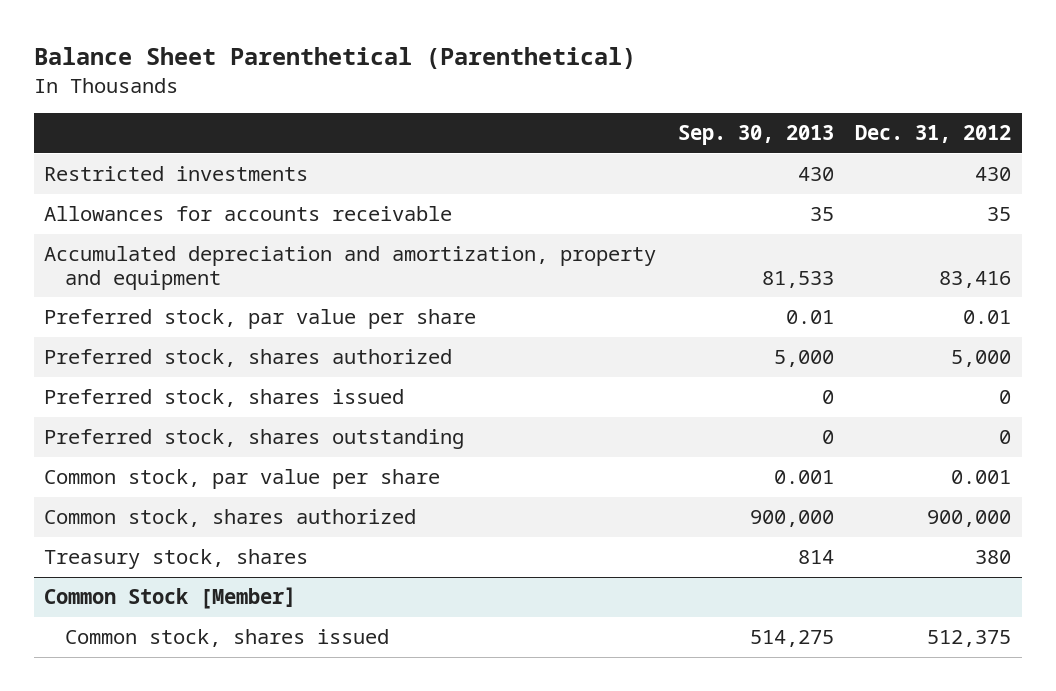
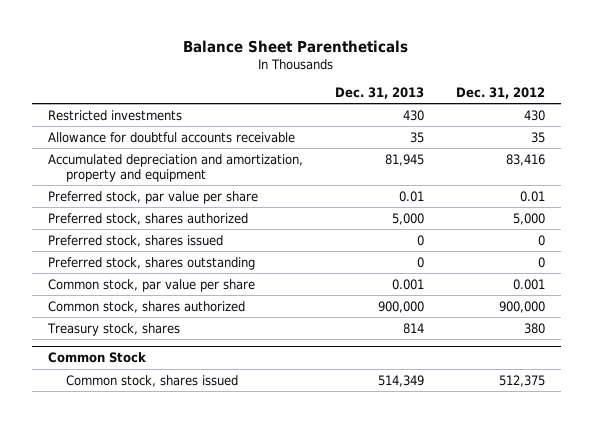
- Balance Sheet Parenthetical (Parenthetical)
+ Balance Sheet Parentheticals
- | Sep. 30, 2013 | Dec. 31, 2012
+ | Dec. 31, 2013 | Dec. 31, 2012
- Allowances for accounts receivable | 35 | 35
+ Allowance for doubtful accounts receivable | 35 | 35
- Common Stock [Member]
+ Common Stock

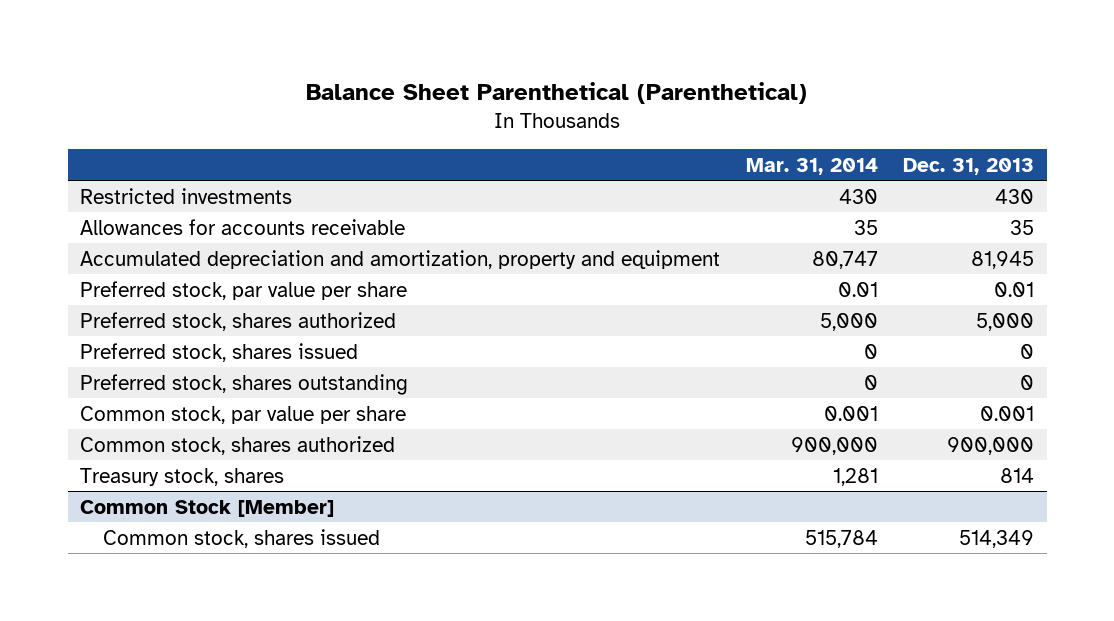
- Balance Sheet Parentheticals
+ Balance Sheet Parenthetical (Parenthetical)
- | Dec. 31, 2013 | Dec. 31, 2012
+ | Mar. 31, 2014 | Dec. 31, 2013
- Allowance for doubtful accounts receivable | 35 | 35
+ Allowances for accounts receivable | 35 | 35
- Common Stock
+ Common Stock [Member]

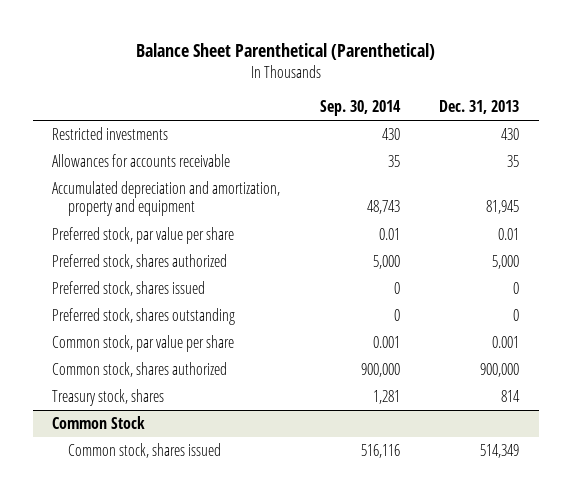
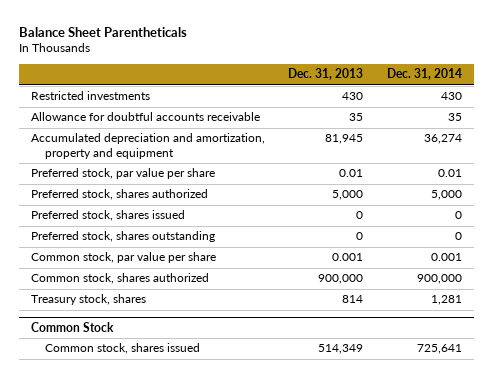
- Balance Sheet Parenthetical (Parenthetical)
+ Balance Sheet Parentheticals
- | Sep. 30, 2014 | Dec. 31, 2013
+ | Dec. 31, 2013 | Dec. 31, 2014
- Allowances for accounts receivable | 35 | 35
+ Allowance for doubtful accounts receivable | 35 | 35

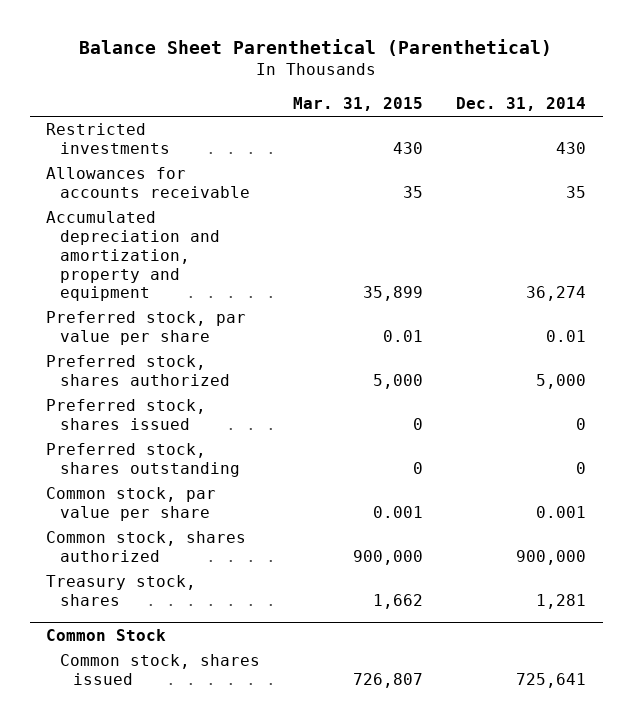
- Balance Sheet Parentheticals
+ Balance Sheet Parenthetical (Parenthetical)
- | Dec. 31, 2013 | Dec. 31, 2014
+ | Mar. 31, 2015 | Dec. 31, 2014
- Allowance for doubtful accounts receivable | 35 | 35
+ Allowances for accounts receivable | 35 | 35

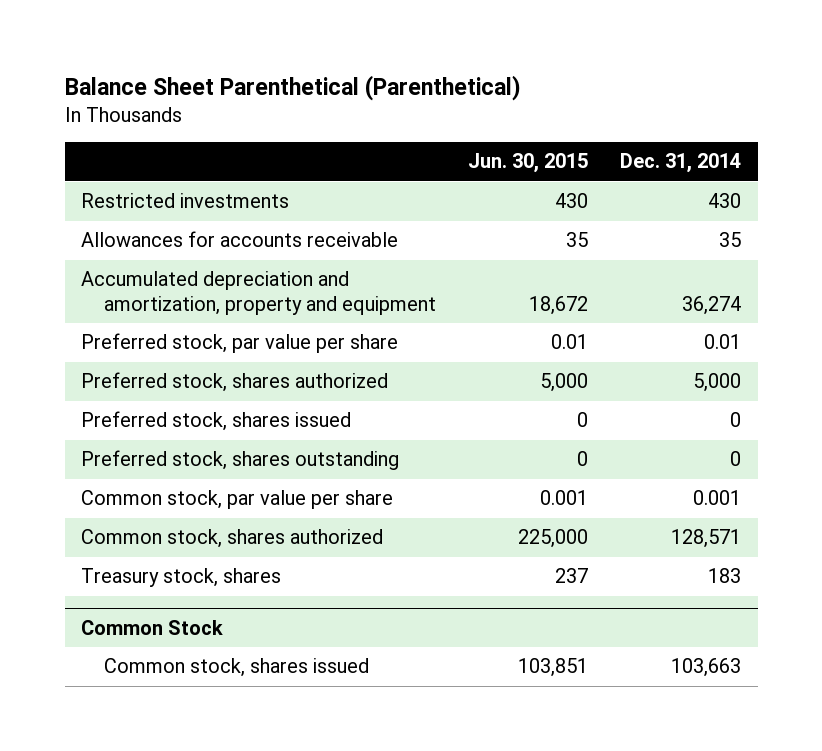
- | Mar. 31, 2015 | Dec. 31, 2014
+ | Jun. 30, 2015 | Dec. 31, 2014
- Common stock, shares authorized | 900,000 | 900,000
- Treasury stock, shares | 1,662 | 1,281
+ Common stock, shares authorized | 225,000 | 128,571
+ Treasury stock, shares | 237 | 183
@ Common Stock
- Common stock, shares issued | 726,807 | 725,641
+ Common stock, shares issued | 103,851 | 103,663

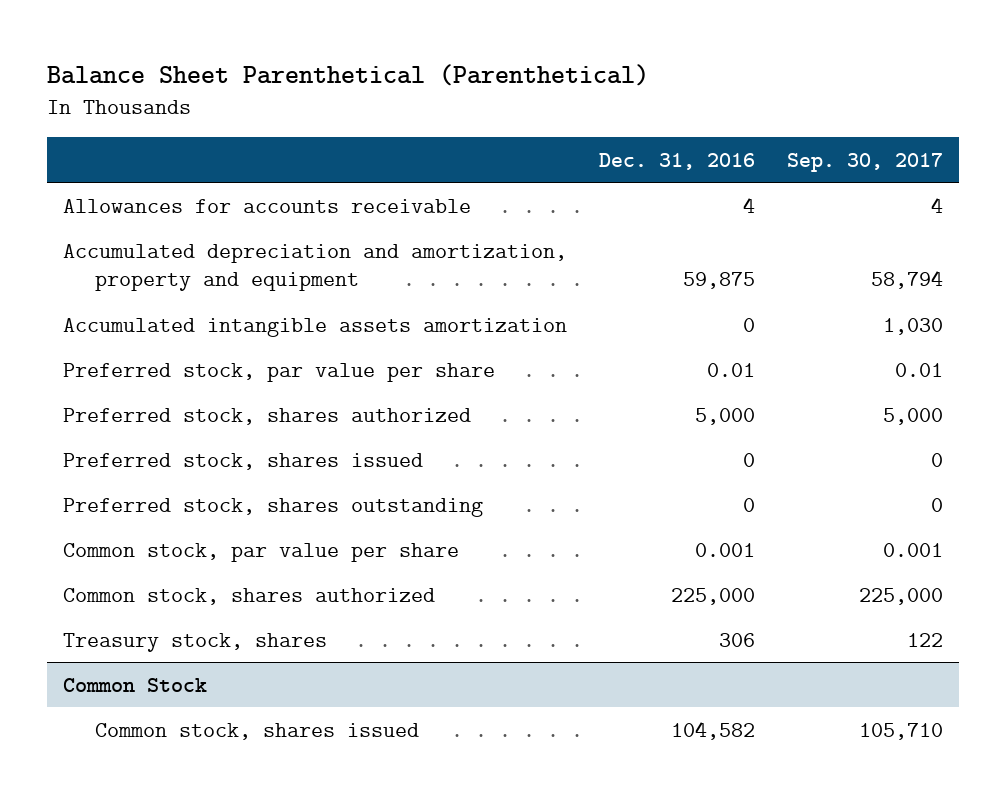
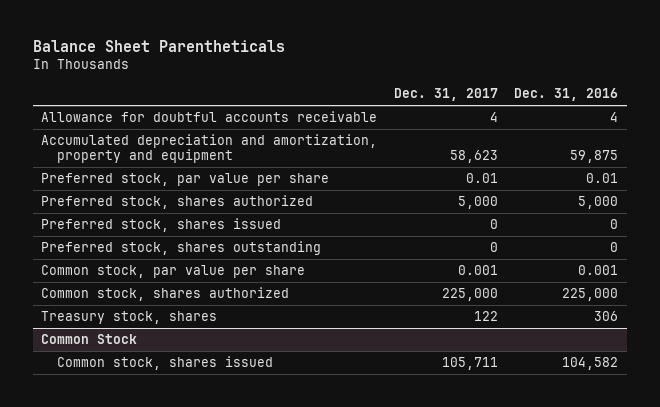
- Balance Sheet Parenthetical (Parenthetical)
+ Balance Sheet Parentheticals
- | Dec. 31, 2016 | Sep. 30, 2017
+ | Dec. 31, 2017 | Dec. 31, 2016
- Allowances for accounts receivable | 4 | 4
+ Allowance for doubtful accounts receivable | 4 | 4
- Accumulated intangible assets amortization | 0 | 1,030

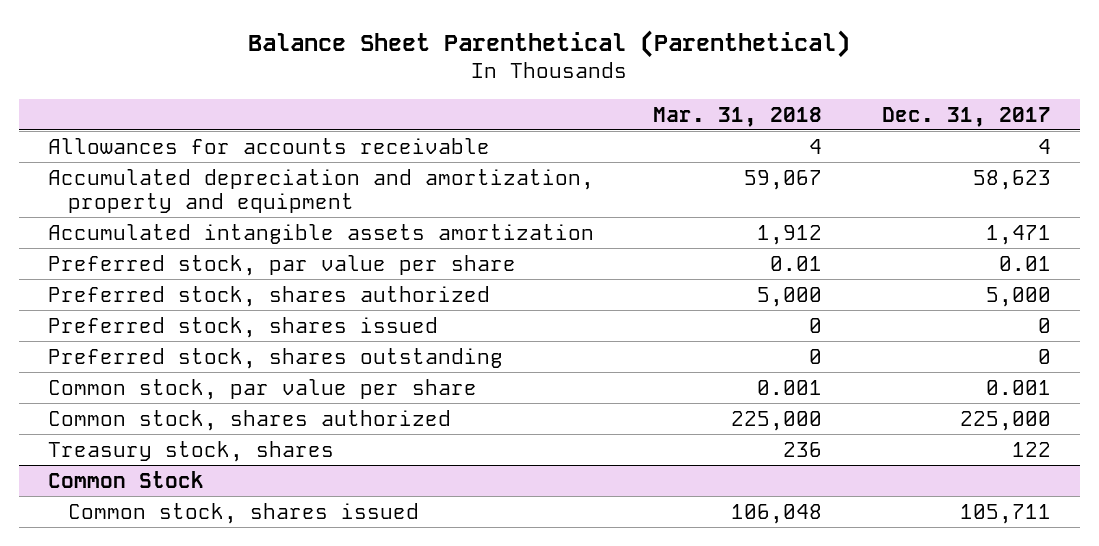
- Balance Sheet Parentheticals
+ Balance Sheet Parenthetical (Parenthetical)
- | Dec. 31, 2017 | Dec. 31, 2016
+ | Mar. 31, 2018 | Dec. 31, 2017
- Allowance for doubtful accounts receivable | 4 | 4
+ Allowances for accounts receivable | 4 | 4
+ Accumulated intangible assets amortization | 1,912 | 1,471

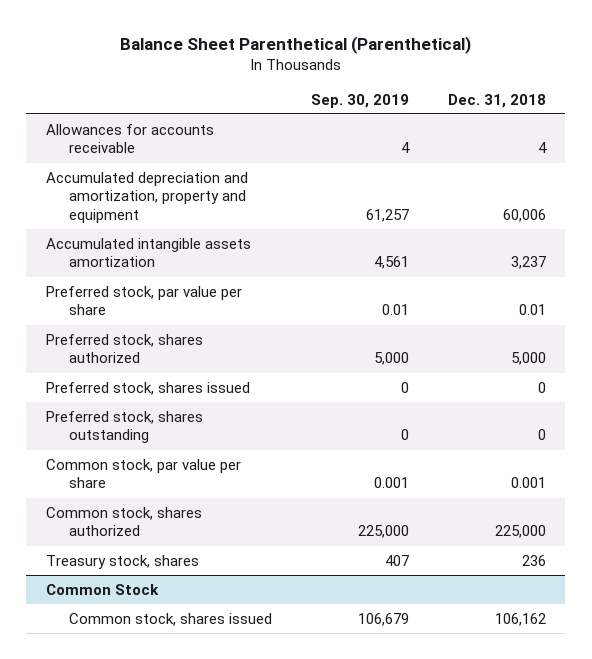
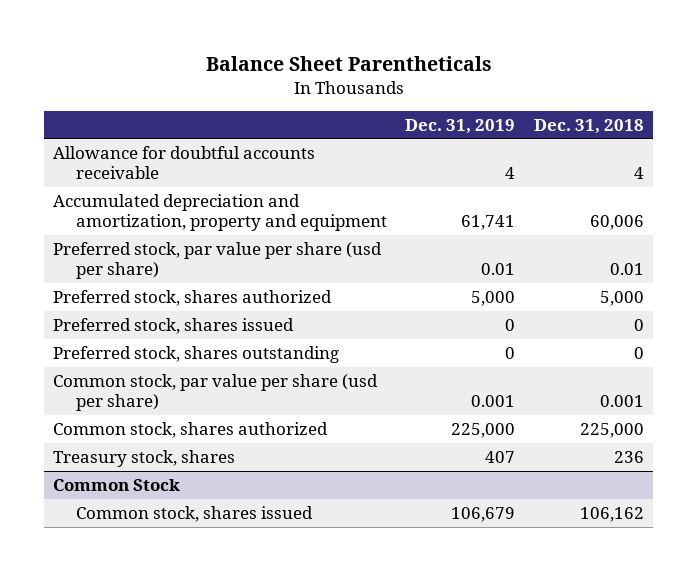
- Balance Sheet Parenthetical (Parenthetical)
+ Balance Sheet Parentheticals
- | Sep. 30, 2019 | Dec. 31, 2018
+ | Dec. 31, 2019 | Dec. 31, 2018
- Allowances for accounts receivable | 4 | 4
+ Allowance for doubtful accounts receivable | 4 | 4
- Accumulated intangible assets amortization | 4,561 | 3,237
- Preferred stock, par value per share | 0.01 | 0.01
+ Preferred stock, par value per share (usd per share) | 0.01 | 0.01
- Common stock, par value per share | 0.001 | 0.001
+ Common stock, par value per share (usd per share) | 0.001 | 0.001

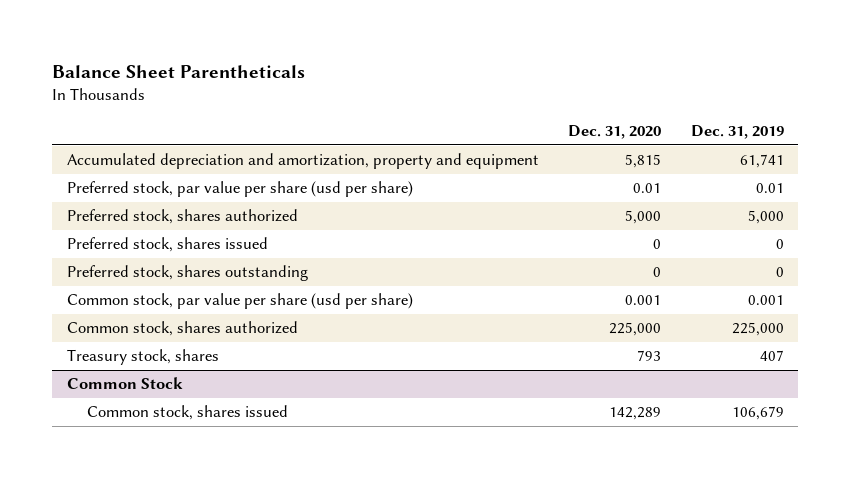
- | Dec. 31, 2019 | Dec. 31, 2018
+ | Dec. 31, 2020 | Dec. 31, 2019
- Allowance for doubtful accounts receivable | 4 | 4

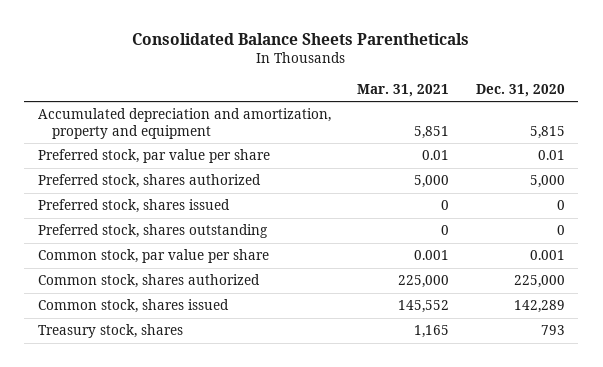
- Balance Sheet Parentheticals
+ Consolidated Balance Sheets Parentheticals
- | Dec. 31, 2020 | Dec. 31, 2019
+ | Mar. 31, 2021 | Dec. 31, 2020
- Preferred stock, par value per share (usd per share) | 0.01 | 0.01
+ Preferred stock, par value per share | 0.01 | 0.01
- Common stock, par value per share (usd per share) | 0.001 | 0.001
+ Common stock, par value per share | 0.001 | 0.001
- Common Stock
moved down: Treasury stock, shares | 1,165 | 793

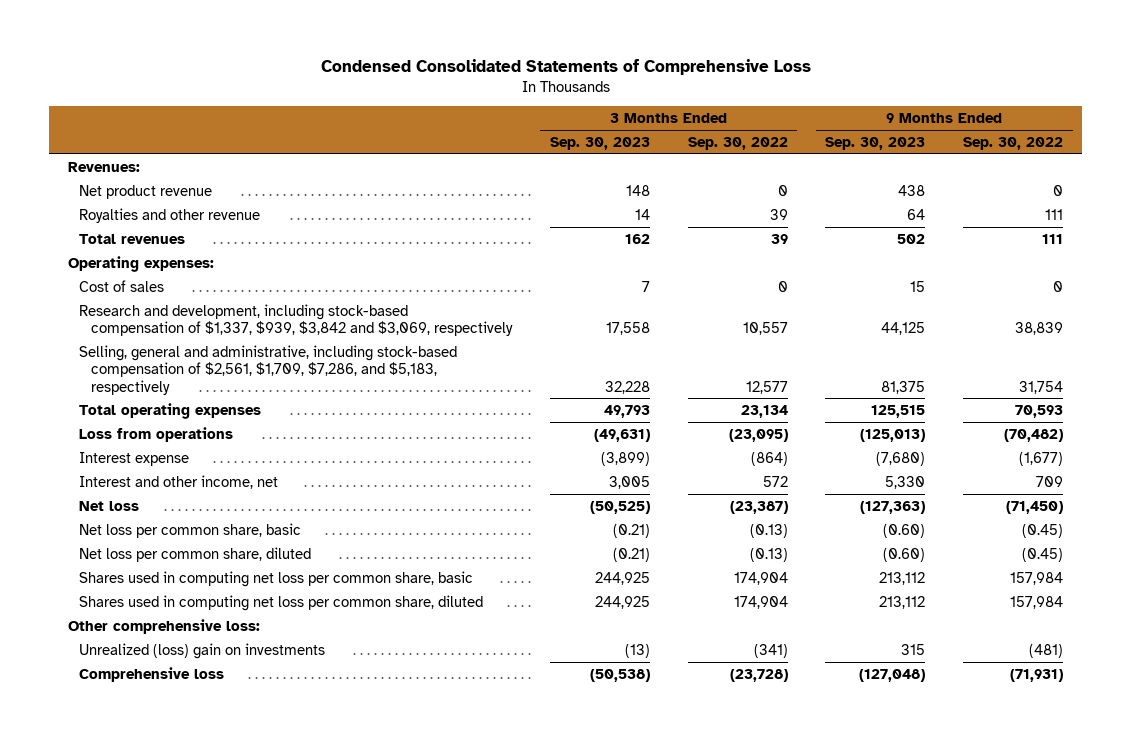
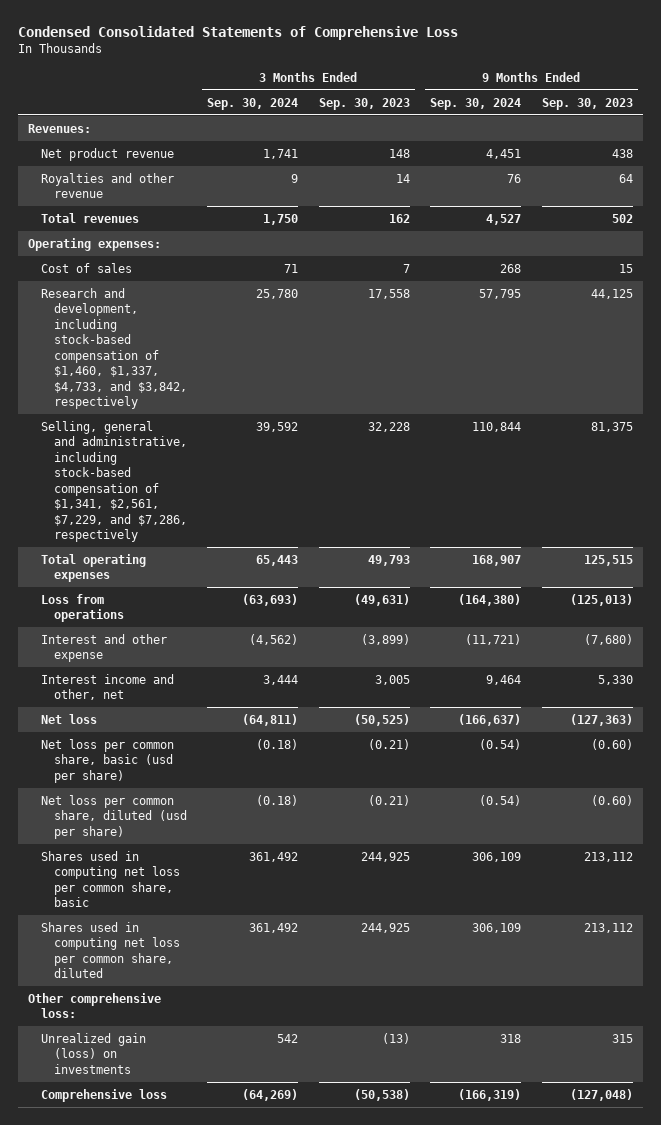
- | 3 Months Ended Sep. 30, 2023 | 3 Months Ended Sep. 30, 2022 | 9 Months Ended Sep. 30, 2023 | 9 Months Ended Sep. 30, 2022
+ | 3 Months Ended Sep. 30, 2024 | 3 Months Ended Sep. 30, 2023 | 9 Months Ended Sep. 30, 2024 | 9 Months Ended Sep. 30, 2023
- Research and development, including stock-based compensation of $1,337, $939, $3,842 and $3,069, respectively | 17,558 | 10,557 | 44,125 | 38,839
- Selling, general and administrative, including stock-based compensation of $2,561, $1,709, $7,286, and $5,183, respectively | 32,228 | 12,577 | 81,375 | 31,754
+ Research and development, including stock-based compensation of $1,460, $1,337, $4,733, and $3,842, respectively | 25,780 | 17,558 | 57,795 | 44,125
+ Selling, general and administrative, including stock-based compensation of $1,341, $2,561, $7,229, and $7,286, respectively | 39,592 | 32,228 | 110,844 | 81,375
- Interest expense | (3,899) | (864) | (7,680) | (1,677)
- Interest and other income, net | 3,005 | 572 | 5,330 | 709
+ Interest and other expense | (4,562) | (3,899) | (11,721) | (7,680)
+ Interest income and other, net | 3,444 | 3,005 | 9,464 | 5,330
- Net loss per common share, basic | (0.21) | (0.13) | (0.60) | (0.45)
- Net loss per common share, diluted | (0.21) | (0.13) | (0.60) | (0.45)
+ Net loss per common share, basic (usd per share) | (0.18) | (0.21) | (0.54) | (0.60)
+ Net loss per common share, diluted (usd per share) | (0.18) | (0.21) | (0.54) | (0.60)
- Unrealized (loss) gain on investments | (13) | (341) | 315 | (481)
+ Unrealized gain (loss) on investments | 542 | (13) | 318 | 315

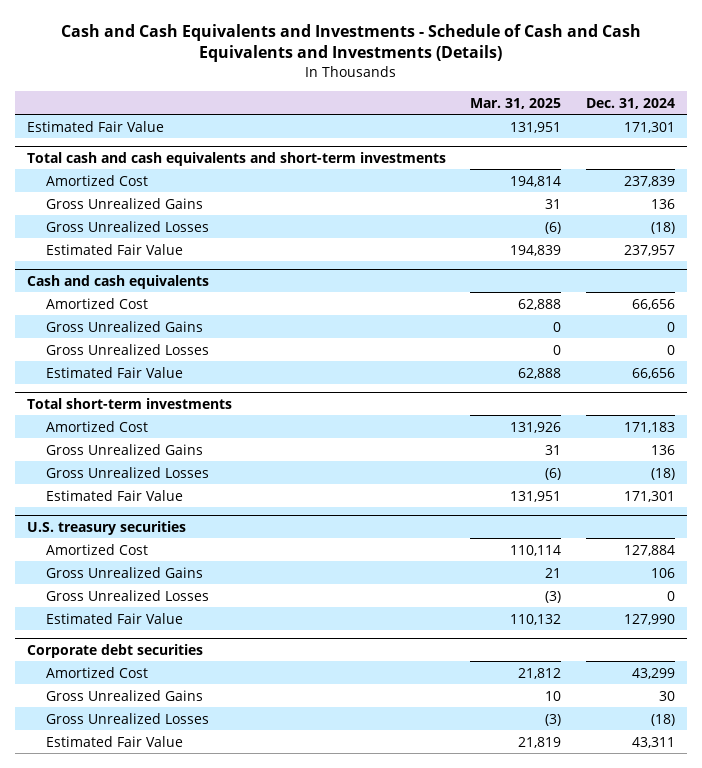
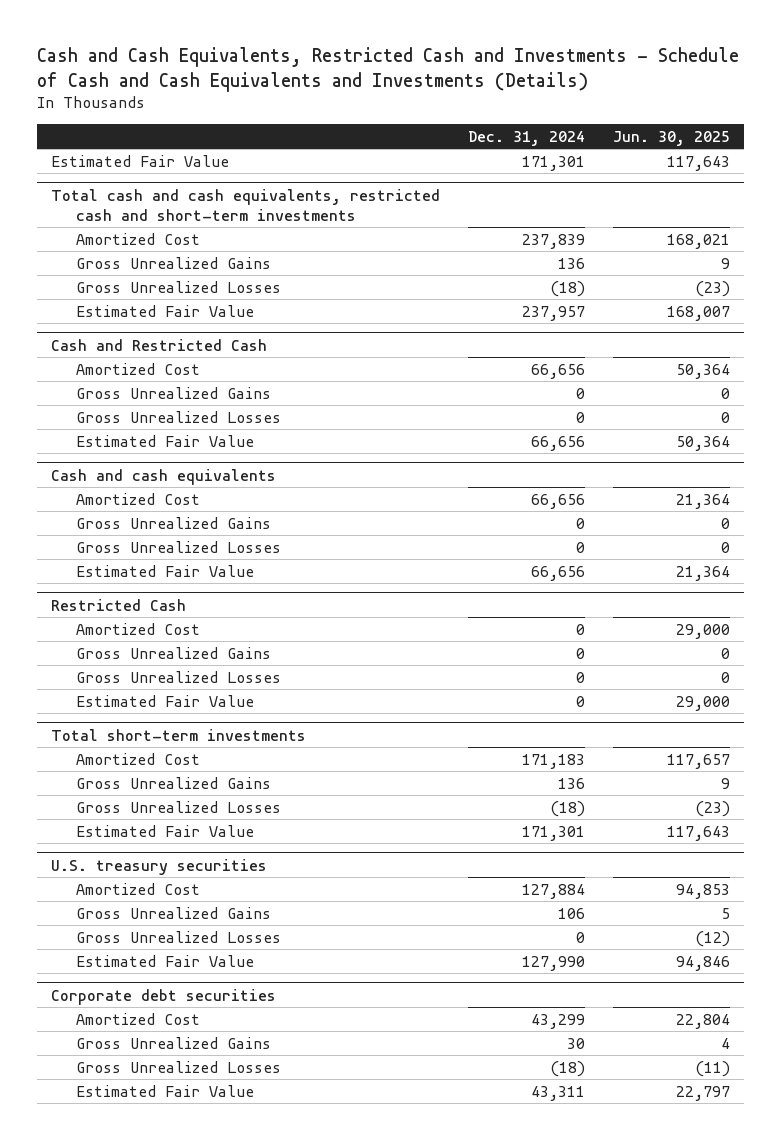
- Cash and Cash Equivalents and Investments - Schedule of Cash and Cash Equivalents and Investments (Details)
+ Cash and Cash Equivalents, Restricted Cash and Investments - Schedule of Cash and Cash Equivalents and Investments (Details)
- | Mar. 31, 2025 | Dec. 31, 2024
+ | Dec. 31, 2024 | Jun. 30, 2025
- Total cash and cash equivalents and short-term investments
+ Total cash and cash equivalents, restricted cash and short-term investments
+ Cash and Restricted Cash
+ Amortized Cost | 66,656 | 50,364
+ Gross Unrealized Gains | 0 | 0
+ Gross Unrealized Losses | 0 | 0
+ Estimated Fair Value | 66,656 | 50,364
+ Restricted Cash
+ Amortized Cost | 0 | 29,000
+ Gross Unrealized Gains | 0 | 0
+ Gross Unrealized Losses | 0 | 0
+ Estimated Fair Value | 0 | 29,000

